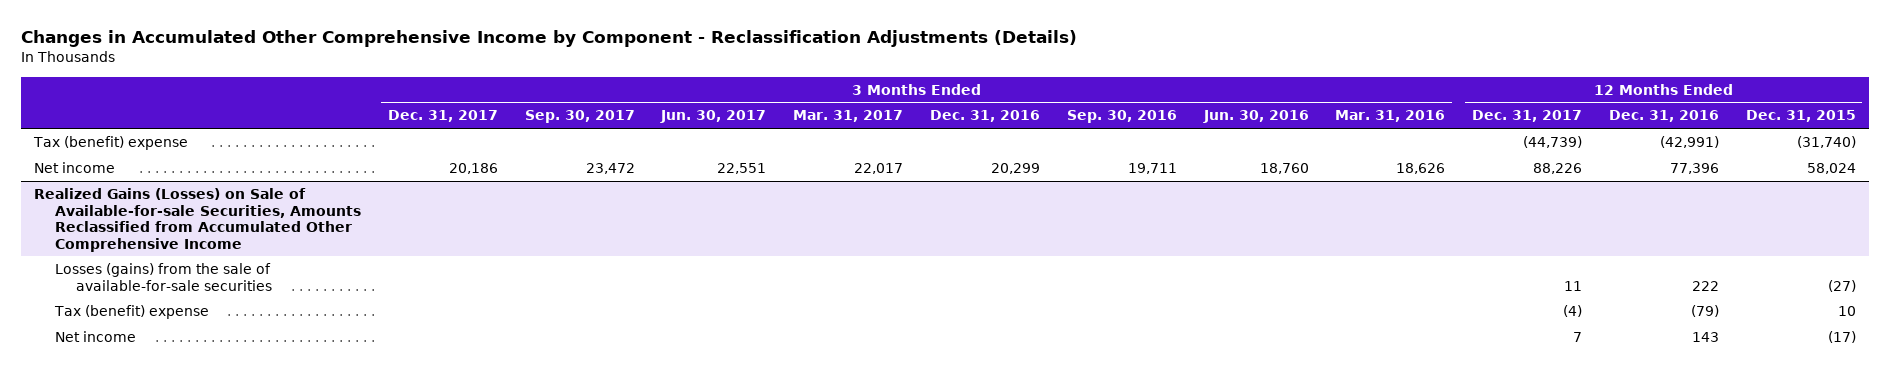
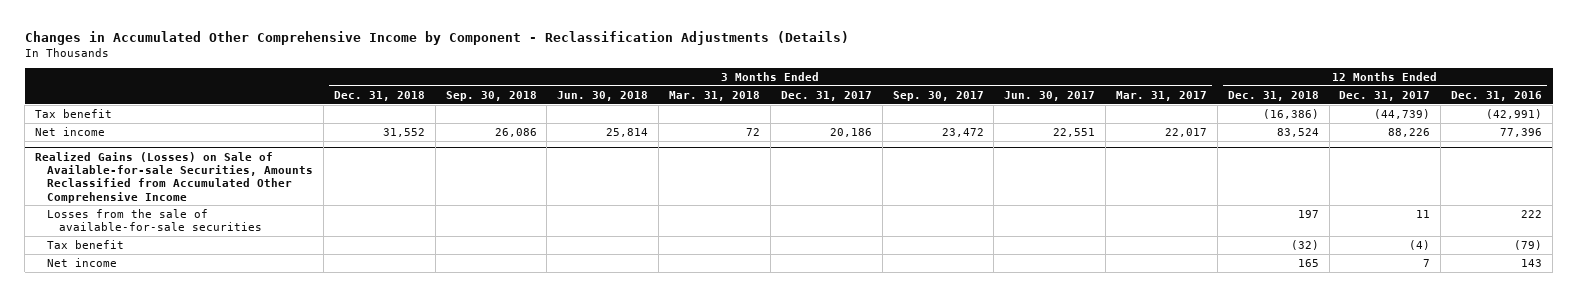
- | 3 Months Ended Dec. 31, 2017 | 3 Months Ended Sep. 30, 2017 | 3 Months Ended Jun. 30, 2017 | 3 Months Ended Mar. 31, 2017 | 3 Months Ended Dec. 31, 2016 | 3 Months Ended Sep. 30, 2016 | 3 Months Ended Jun. 30, 2016 | 3 Months Ended Mar. 31, 2016 | 12 Months Ended Dec. 31, 2017 | 12 Months Ended Dec. 31, 2016 | 12 Months Ended Dec. 31, 2015
+ | 3 Months Ended Dec. 31, 2018 | 3 Months Ended Sep. 30, 2018 | 3 Months Ended Jun. 30, 2018 | 3 Months Ended Mar. 31, 2018 | 3 Months Ended Dec. 31, 2017 | 3 Months Ended Sep. 30, 2017 | 3 Months Ended Jun. 30, 2017 | 3 Months Ended Mar. 31, 2017 | 12 Months Ended Dec. 31, 2018 | 12 Months Ended Dec. 31, 2017 | 12 Months Ended Dec. 31, 2016
- Tax (benefit) expense | | | | | | | | | (44,739) | (42,991) | (31,740)
+ Tax benefit | | | | | | | | | (16,386) | (44,739) | (42,991)
@ Realized Gains (Losses) on Sale of Available-for-sale Securities, Amounts Reclassified from Accumulated Other Comprehensive Income
- Losses (gains) from the sale of available-for-sale securities | | | | | | | | | 11 | 222 | (27)
- Tax (benefit) expense | | | | | | | | | (4) | (79) | 10
+ Losses from the sale of available-for-sale securities | | | | | | | | | 197 | 11 | 222
+ Tax benefit | | | | | | | | | (32) | (4) | (79)

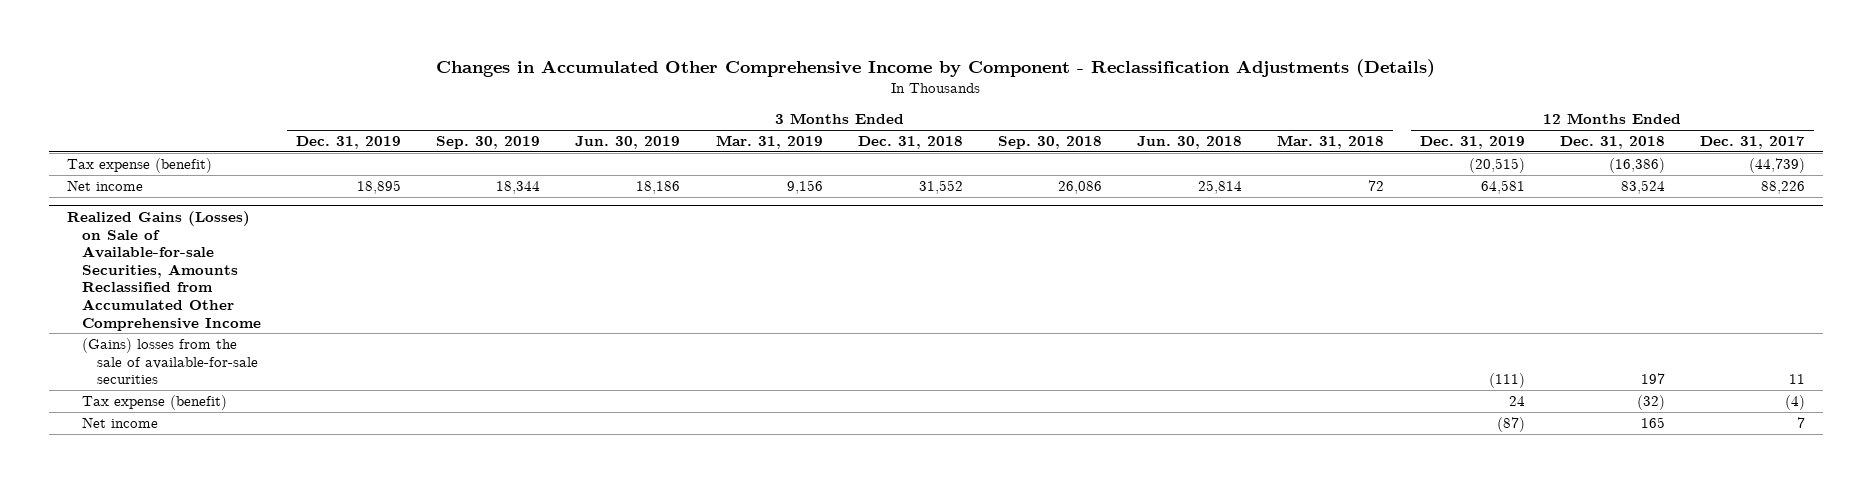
- | 3 Months Ended Dec. 31, 2018 | 3 Months Ended Sep. 30, 2018 | 3 Months Ended Jun. 30, 2018 | 3 Months Ended Mar. 31, 2018 | 3 Months Ended Dec. 31, 2017 | 3 Months Ended Sep. 30, 2017 | 3 Months Ended Jun. 30, 2017 | 3 Months Ended Mar. 31, 2017 | 12 Months Ended Dec. 31, 2018 | 12 Months Ended Dec. 31, 2017 | 12 Months Ended Dec. 31, 2016
+ | 3 Months Ended Dec. 31, 2019 | 3 Months Ended Sep. 30, 2019 | 3 Months Ended Jun. 30, 2019 | 3 Months Ended Mar. 31, 2019 | 3 Months Ended Dec. 31, 2018 | 3 Months Ended Sep. 30, 2018 | 3 Months Ended Jun. 30, 2018 | 3 Months Ended Mar. 31, 2018 | 12 Months Ended Dec. 31, 2019 | 12 Months Ended Dec. 31, 2018 | 12 Months Ended Dec. 31, 2017
- Tax benefit | | | | | | | | | (16,386) | (44,739) | (42,991)
+ Tax expense (benefit) | | | | | | | | | (20,515) | (16,386) | (44,739)
@ Realized Gains (Losses) on Sale of Available-for-sale Securities, Amounts Reclassified from Accumulated Other Comprehensive Income
- Losses from the sale of available-for-sale securities | | | | | | | | | 197 | 11 | 222
- Tax benefit | | | | | | | | | (32) | (4) | (79)
+ (Gains) losses from the sale of available-for-sale securities | | | | | | | | | (111) | 197 | 11
+ Tax expense (benefit) | | | | | | | | | 24 | (32) | (4)

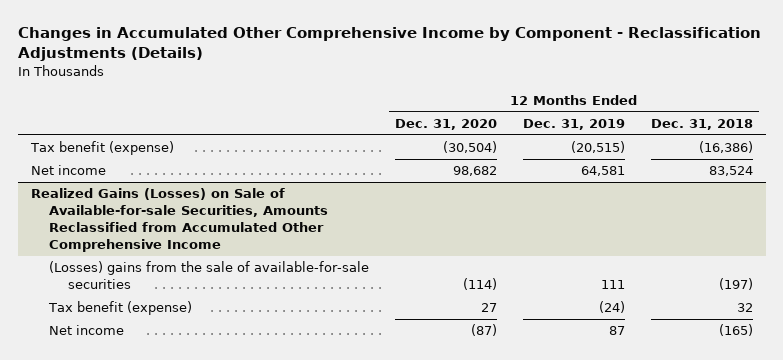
- | 3 Months Ended Dec. 31, 2019 | 3 Months Ended Sep. 30, 2019 | 3 Months Ended Jun. 30, 2019 | 3 Months Ended Mar. 31, 2019 | 3 Months Ended Dec. 31, 2018 | 3 Months Ended Sep. 30, 2018 | 3 Months Ended Jun. 30, 2018 | 3 Months Ended Mar. 31, 2018 | 12 Months Ended Dec. 31, 2019 | 12 Months Ended Dec. 31, 2018 | 12 Months Ended Dec. 31, 2017
+ | 12 Months Ended Dec. 31, 2020 | 12 Months Ended Dec. 31, 2019 | 12 Months Ended Dec. 31, 2018
- Tax expense (benefit) | | | | | | | | | (20,515) | (16,386) | (44,739)
+ Tax benefit (expense) | (30,504) | (20,515) | (16,386)
@ Realized Gains (Losses) on Sale of Available-for-sale Securities, Amounts Reclassified from Accumulated Other Comprehensive Income
- (Gains) losses from the sale of available-for-sale securities | | | | | | | | | (111) | 197 | 11
- Tax expense (benefit) | | | | | | | | | 24 | (32) | (4)
- Net income | | | | | | | | | (87) | 165 | 7
+ (Losses) gains from the sale of available-for-sale securities | (114) | 111 | (197)
+ Tax benefit (expense) | 27 | (24) | 32
+ Net income | (87) | 87 | (165)

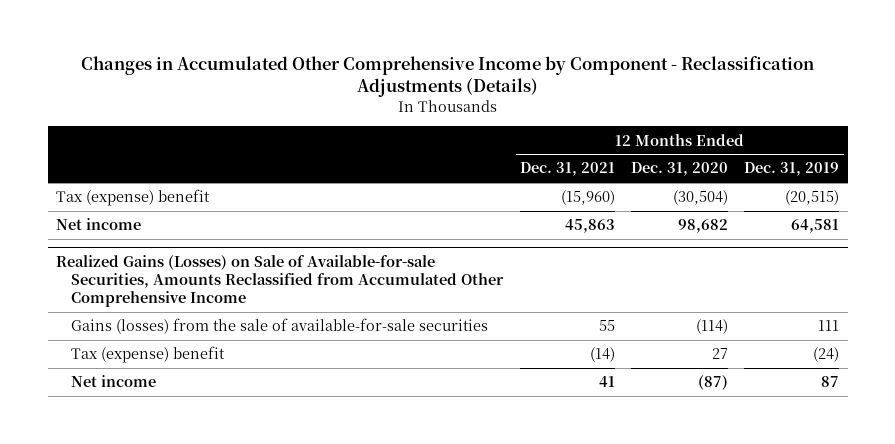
- | 12 Months Ended Dec. 31, 2020 | 12 Months Ended Dec. 31, 2019 | 12 Months Ended Dec. 31, 2018
+ | 12 Months Ended Dec. 31, 2021 | 12 Months Ended Dec. 31, 2020 | 12 Months Ended Dec. 31, 2019
- Tax benefit (expense) | (30,504) | (20,515) | (16,386)
+ Tax (expense) benefit | (15,960) | (30,504) | (20,515)
@ Realized Gains (Losses) on Sale of Available-for-sale Securities, Amounts Reclassified from Accumulated Other Comprehensive Income
- (Losses) gains from the sale of available-for-sale securities | (114) | 111 | (197)
- Tax benefit (expense) | 27 | (24) | 32
+ Gains (losses) from the sale of available-for-sale securities | 55 | (114) | 111
+ Tax (expense) benefit | (14) | 27 | (24)

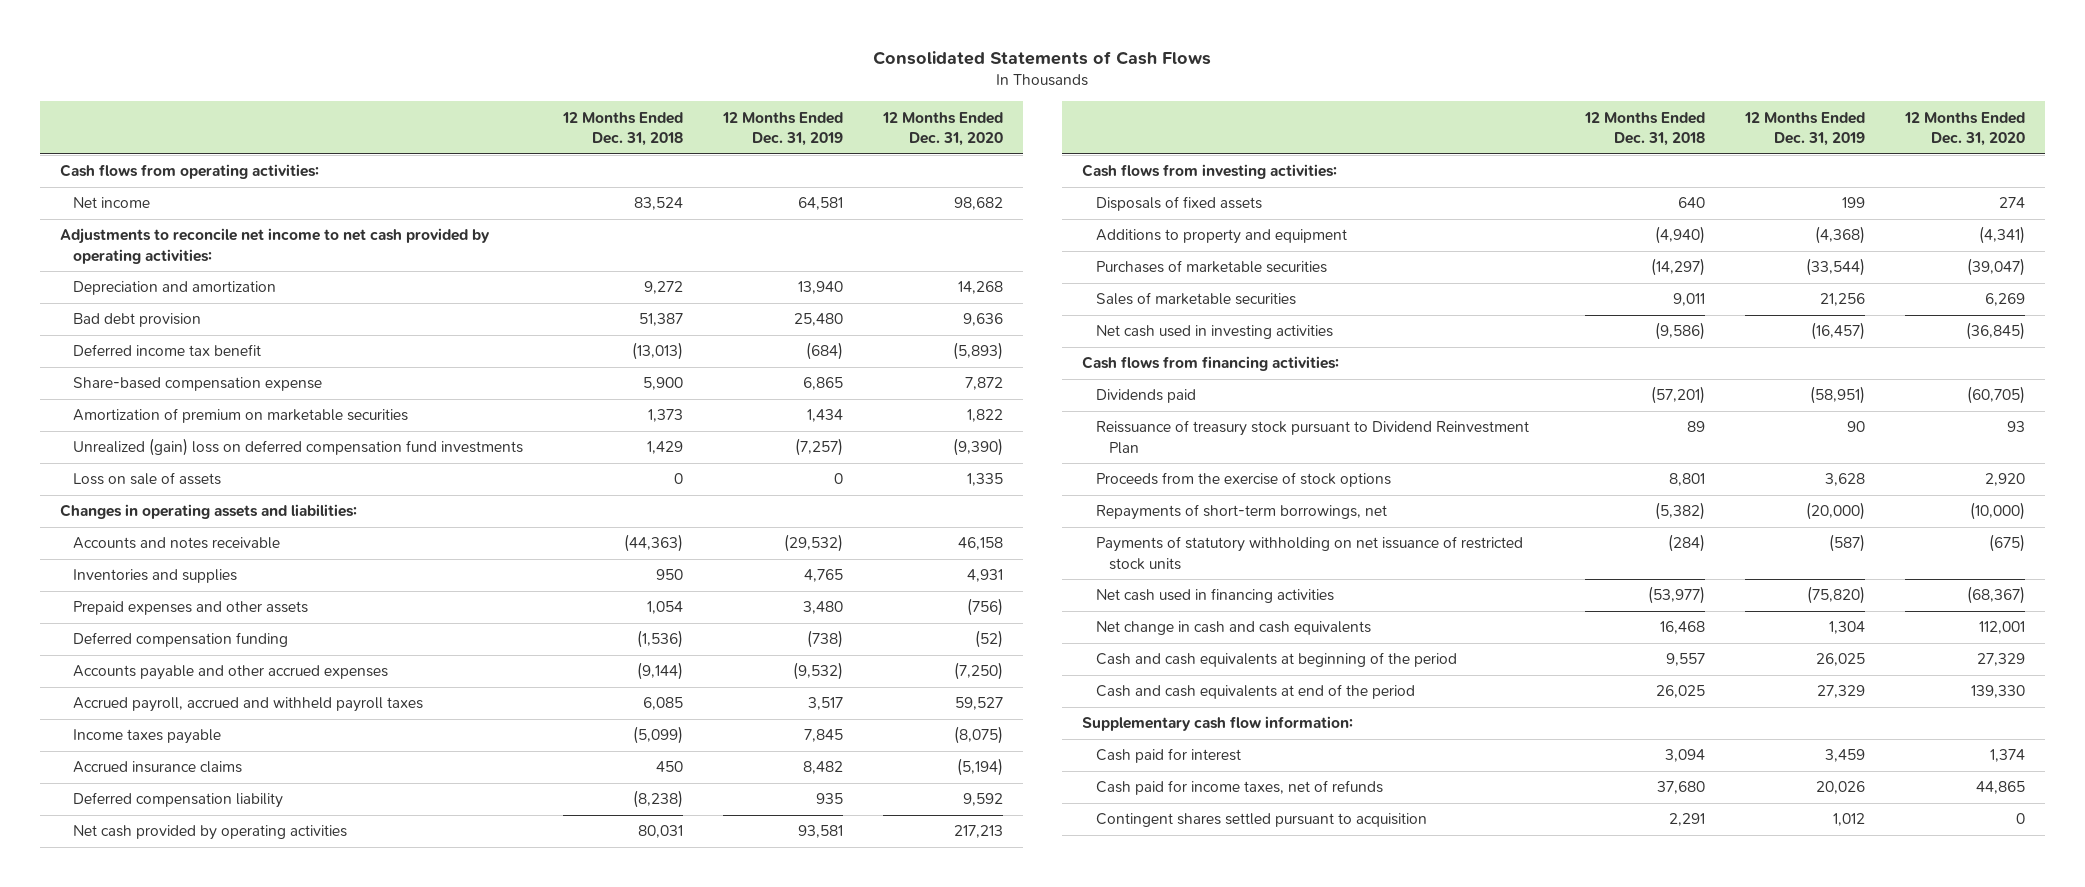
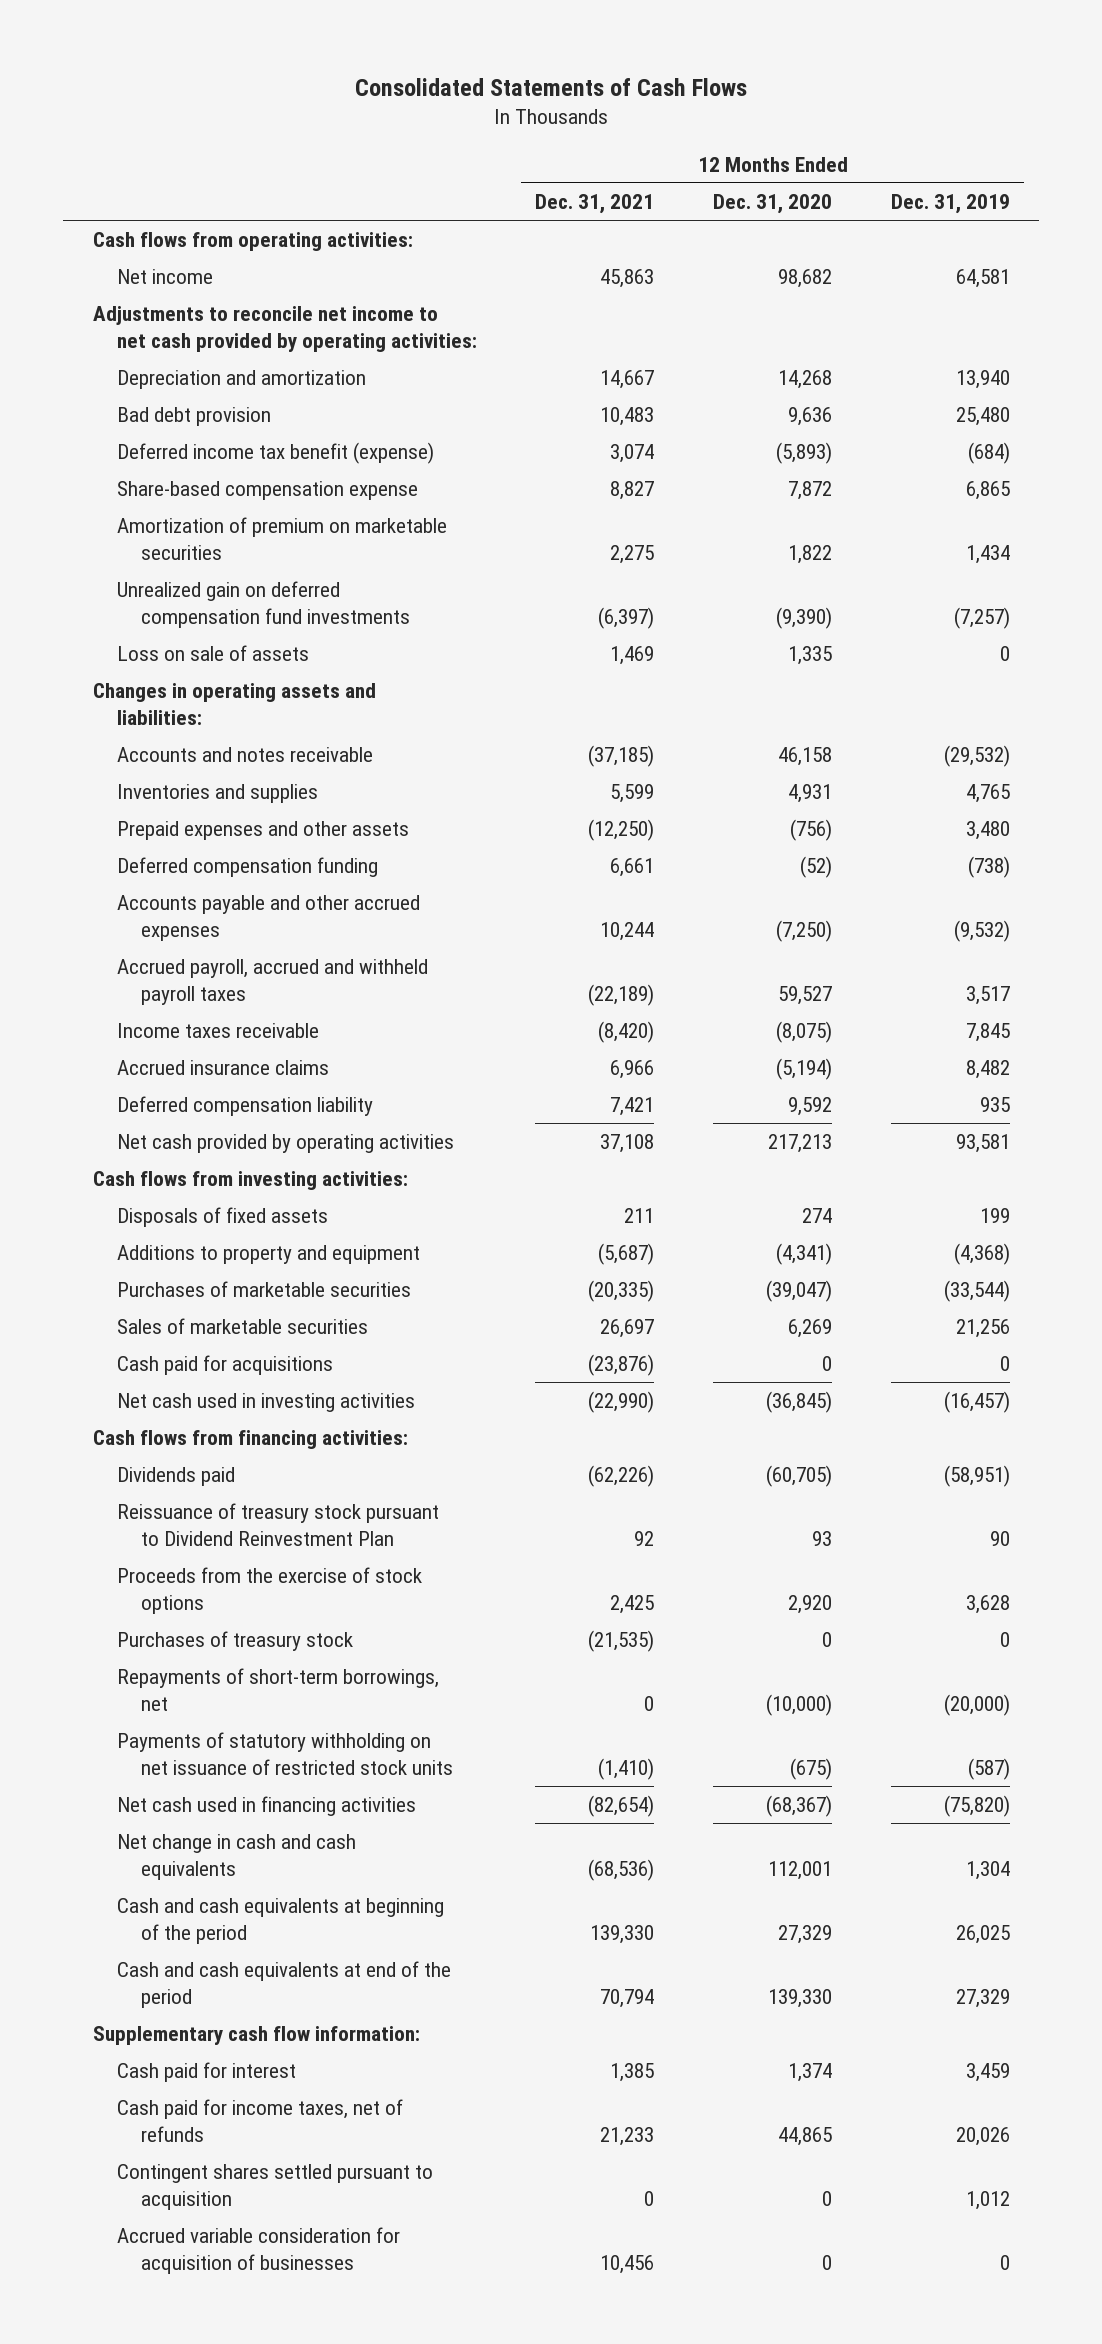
- | 12 Months Ended Dec. 31, 2018 | 12 Months Ended Dec. 31, 2019 | 12 Months Ended Dec. 31, 2020
+ | 12 Months Ended Dec. 31, 2021 | 12 Months Ended Dec. 31, 2020 | 12 Months Ended Dec. 31, 2019
- Deferred income tax benefit | (13,013) | (684) | (5,893)
+ Deferred income tax benefit (expense) | 3,074 | (5,893) | (684)
- Unrealized (gain) loss on deferred compensation fund investments | 1,429 | (7,257) | (9,390)
+ Unrealized gain on deferred compensation fund investments | (6,397) | (9,390) | (7,257)
- Income taxes payable | (5,099) | 7,845 | (8,075)
+ Income taxes receivable | (8,420) | (8,075) | 7,845
+ Cash paid for acquisitions | (23,876) | 0 | 0
+ Purchases of treasury stock | (21,535) | 0 | 0
+ Accrued variable consideration for acquisition of businesses | 10,456 | 0 | 0

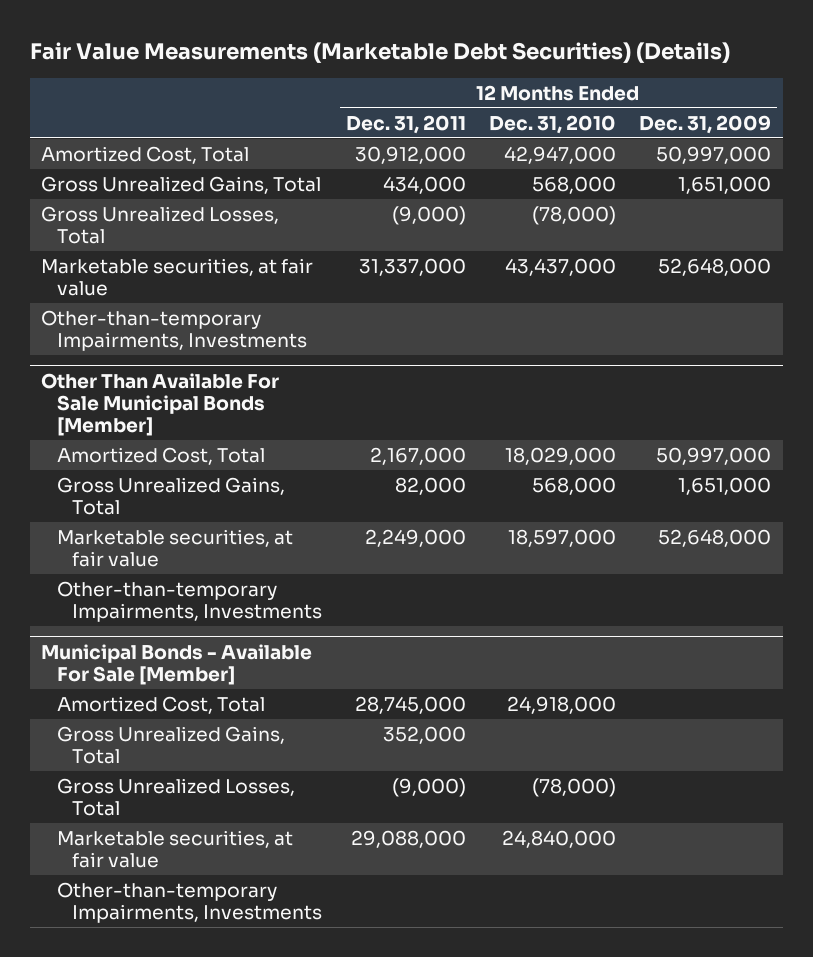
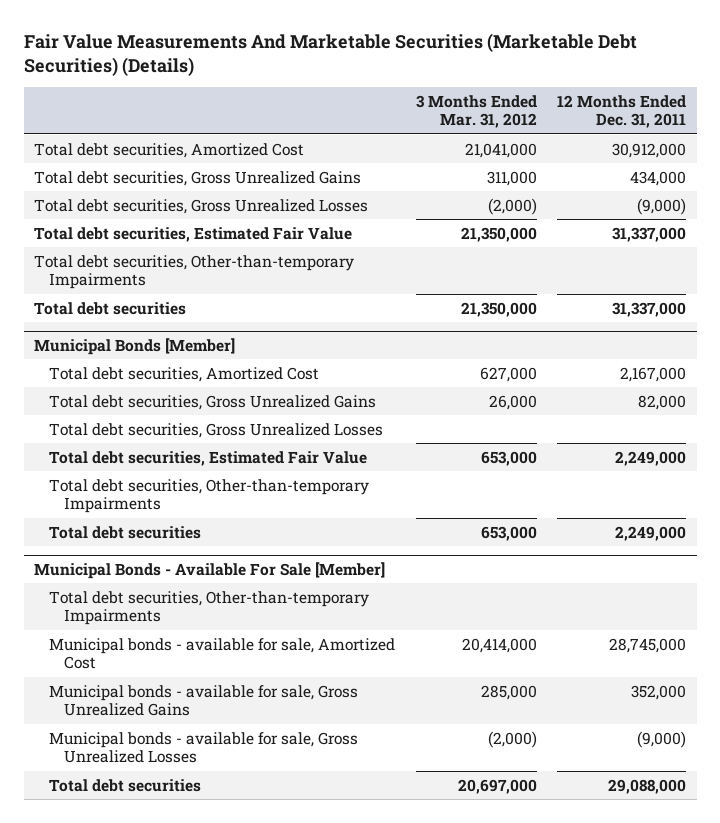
- Fair Value Measurements (Marketable Debt Securities) (Details)
+ Fair Value Measurements And Marketable Securities (Marketable Debt Securities) (Details)
- | 12 Months Ended Dec. 31, 2011 | 12 Months Ended Dec. 31, 2010 | 12 Months Ended Dec. 31, 2009
+ | 3 Months Ended Mar. 31, 2012 | 12 Months Ended Dec. 31, 2011
- Amortized Cost, Total | 30,912,000 | 42,947,000 | 50,997,000
- Gross Unrealized Gains, Total | 434,000 | 568,000 | 1,651,000
- Gross Unrealized Losses, Total | (9,000) | (78,000) |
- Marketable securities, at fair value | 31,337,000 | 43,437,000 | 52,648,000
- Other-than-temporary Impairments, Investments
- Other Than Available For Sale Municipal Bonds [Member]
- Amortized Cost, Total | 2,167,000 | 18,029,000 | 50,997,000
- Gross Unrealized Gains, Total | 82,000 | 568,000 | 1,651,000
- Marketable securities, at fair value | 2,249,000 | 18,597,000 | 52,648,000
- Other-than-temporary Impairments, Investments
+ Total debt securities, Amortized Cost | 21,041,000 | 30,912,000
+ Total debt securities, Gross Unrealized Gains | 311,000 | 434,000
+ Total debt securities, Gross Unrealized Losses | (2,000) | (9,000)
+ Total debt securities, Estimated Fair Value | 21,350,000 | 31,337,000
+ Total debt securities, Other-than-temporary Impairments
+ Total debt securities | 21,350,000 | 31,337,000
+ Municipal Bonds [Member]
+ Total debt securities, Amortized Cost | 627,000 | 2,167,000
+ Total debt securities, Gross Unrealized Gains | 26,000 | 82,000
+ Total debt securities, Gross Unrealized Losses
+ Total debt securities, Estimated Fair Value | 653,000 | 2,249,000
+ Total debt securities, Other-than-temporary Impairments
+ Total debt securities | 653,000 | 2,249,000
@ Municipal Bonds - Available For Sale [Member]
- Amortized Cost, Total | 28,745,000 | 24,918,000 |
- Gross Unrealized Gains, Total | 352,000 | |
- Gross Unrealized Losses, Total | (9,000) | (78,000) |
- Marketable securities, at fair value | 29,088,000 | 24,840,000 |
- Other-than-temporary Impairments, Investments
+ Total debt securities, Other-than-temporary Impairments
+ Municipal bonds - available for sale, Amortized Cost | 20,414,000 | 28,745,000
+ Municipal bonds - available for sale, Gross Unrealized Gains | 285,000 | 352,000
+ Municipal bonds - available for sale, Gross Unrealized Losses | (2,000) | (9,000)
+ Total debt securities | 20,697,000 | 29,088,000

